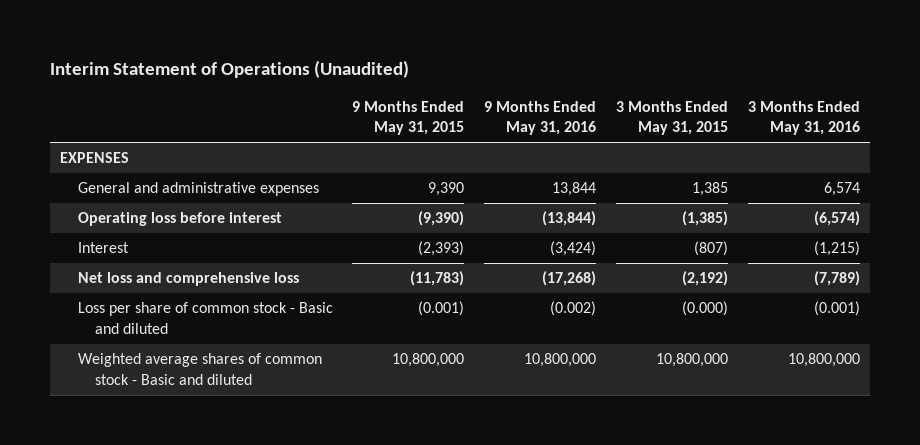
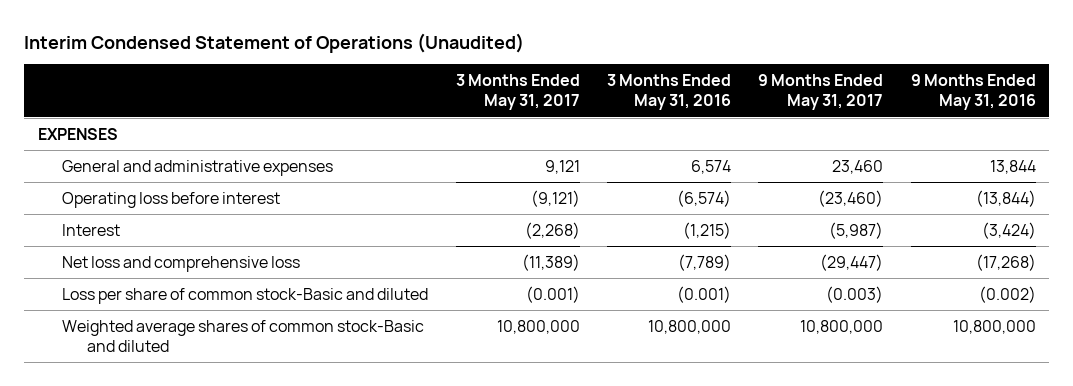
- Interim Statement of Operations (Unaudited)
+ Interim Condensed Statement of Operations (Unaudited)
- | 9 Months Ended May 31, 2015 | 9 Months Ended May 31, 2016 | 3 Months Ended May 31, 2015 | 3 Months Ended May 31, 2016
+ | 3 Months Ended May 31, 2017 | 3 Months Ended May 31, 2016 | 9 Months Ended May 31, 2017 | 9 Months Ended May 31, 2016
- Loss per share of common stock - Basic and diluted | (0.001) | (0.002) | (0.000) | (0.001)
- Weighted average shares of common stock - Basic and diluted | 10,800,000 | 10,800,000 | 10,800,000 | 10,800,000
+ Loss per share of common stock-Basic and diluted | (0.001) | (0.001) | (0.003) | (0.002)
+ Weighted average shares of common stock-Basic and diluted | 10,800,000 | 10,800,000 | 10,800,000 | 10,800,000

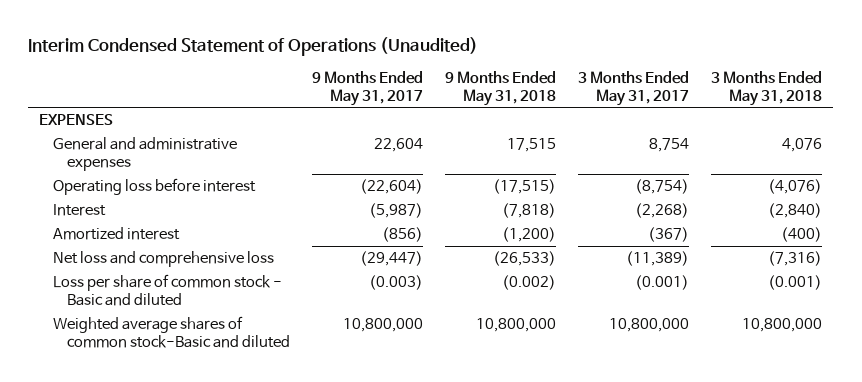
- | 3 Months Ended May 31, 2017 | 3 Months Ended May 31, 2016 | 9 Months Ended May 31, 2017 | 9 Months Ended May 31, 2016
+ | 9 Months Ended May 31, 2017 | 9 Months Ended May 31, 2018 | 3 Months Ended May 31, 2017 | 3 Months Ended May 31, 2018
- General and administrative expenses | 9,121 | 6,574 | 23,460 | 13,844
- Operating loss before interest | (9,121) | (6,574) | (23,460) | (13,844)
+ General and administrative expenses | 22,604 | 17,515 | 8,754 | 4,076
+ Operating loss before interest | (22,604) | (17,515) | (8,754) | (4,076)
+ Amortized interest | (856) | (1,200) | (367) | (400)
- Loss per share of common stock-Basic and diluted | (0.001) | (0.001) | (0.003) | (0.002)
+ Loss per share of common stock - Basic and diluted | (0.003) | (0.002) | (0.001) | (0.001)

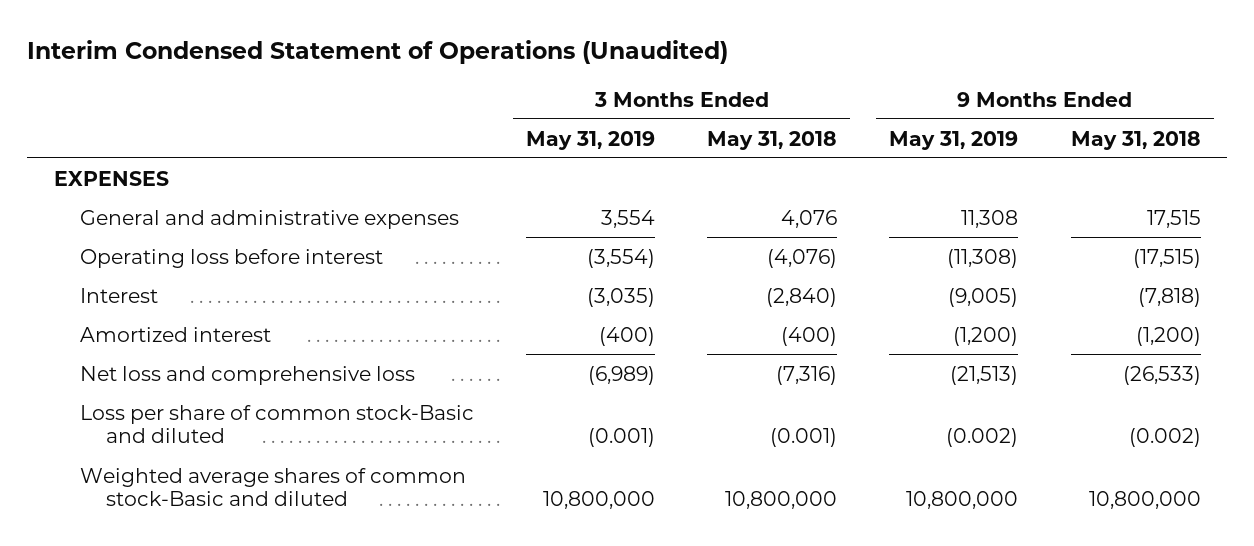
- | 9 Months Ended May 31, 2017 | 9 Months Ended May 31, 2018 | 3 Months Ended May 31, 2017 | 3 Months Ended May 31, 2018
+ | 3 Months Ended May 31, 2019 | 3 Months Ended May 31, 2018 | 9 Months Ended May 31, 2019 | 9 Months Ended May 31, 2018
- Loss per share of common stock - Basic and diluted | (0.003) | (0.002) | (0.001) | (0.001)
+ Loss per share of common stock-Basic and diluted | (0.001) | (0.001) | (0.002) | (0.002)

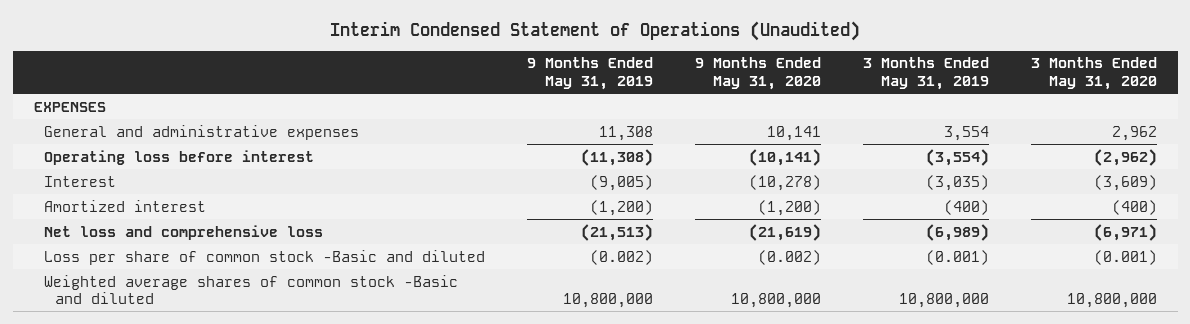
- | 3 Months Ended May 31, 2019 | 3 Months Ended May 31, 2018 | 9 Months Ended May 31, 2019 | 9 Months Ended May 31, 2018
+ | 9 Months Ended May 31, 2019 | 9 Months Ended May 31, 2020 | 3 Months Ended May 31, 2019 | 3 Months Ended May 31, 2020
- Loss per share of common stock-Basic and diluted | (0.001) | (0.001) | (0.002) | (0.002)
- Weighted average shares of common stock-Basic and diluted | 10,800,000 | 10,800,000 | 10,800,000 | 10,800,000
+ Loss per share of common stock -Basic and diluted | (0.002) | (0.002) | (0.001) | (0.001)
+ Weighted average shares of common stock -Basic and diluted | 10,800,000 | 10,800,000 | 10,800,000 | 10,800,000

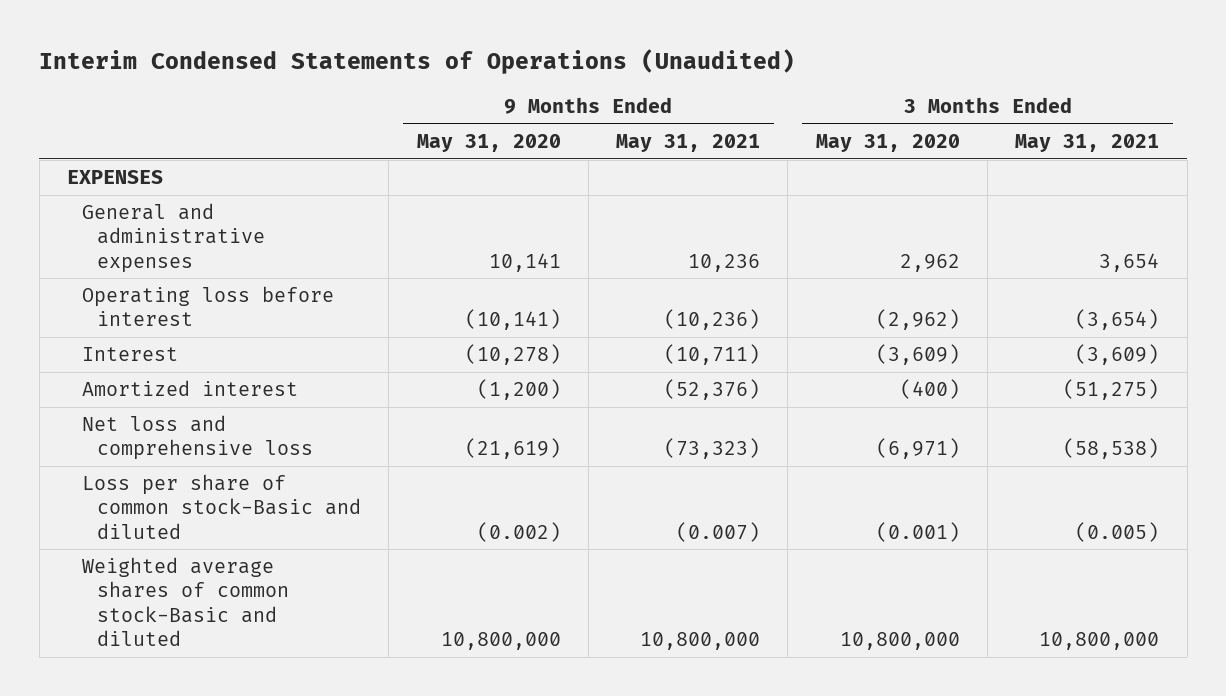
- Interim Condensed Statement of Operations (Unaudited)
+ Interim Condensed Statements of Operations (Unaudited)
- | 9 Months Ended May 31, 2019 | 9 Months Ended May 31, 2020 | 3 Months Ended May 31, 2019 | 3 Months Ended May 31, 2020
+ | 9 Months Ended May 31, 2020 | 9 Months Ended May 31, 2021 | 3 Months Ended May 31, 2020 | 3 Months Ended May 31, 2021
- Loss per share of common stock -Basic and diluted | (0.002) | (0.002) | (0.001) | (0.001)
- Weighted average shares of common stock -Basic and diluted | 10,800,000 | 10,800,000 | 10,800,000 | 10,800,000
+ Loss per share of common stock-Basic and diluted | (0.002) | (0.007) | (0.001) | (0.005)
+ Weighted average shares of common stock-Basic and diluted | 10,800,000 | 10,800,000 | 10,800,000 | 10,800,000

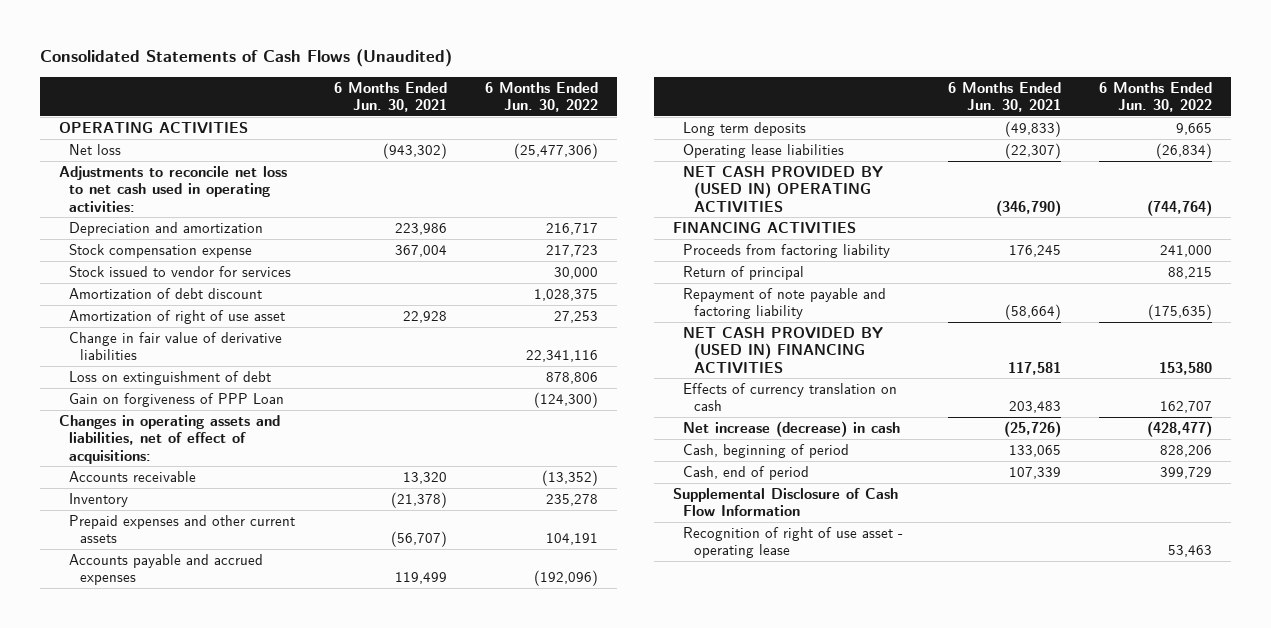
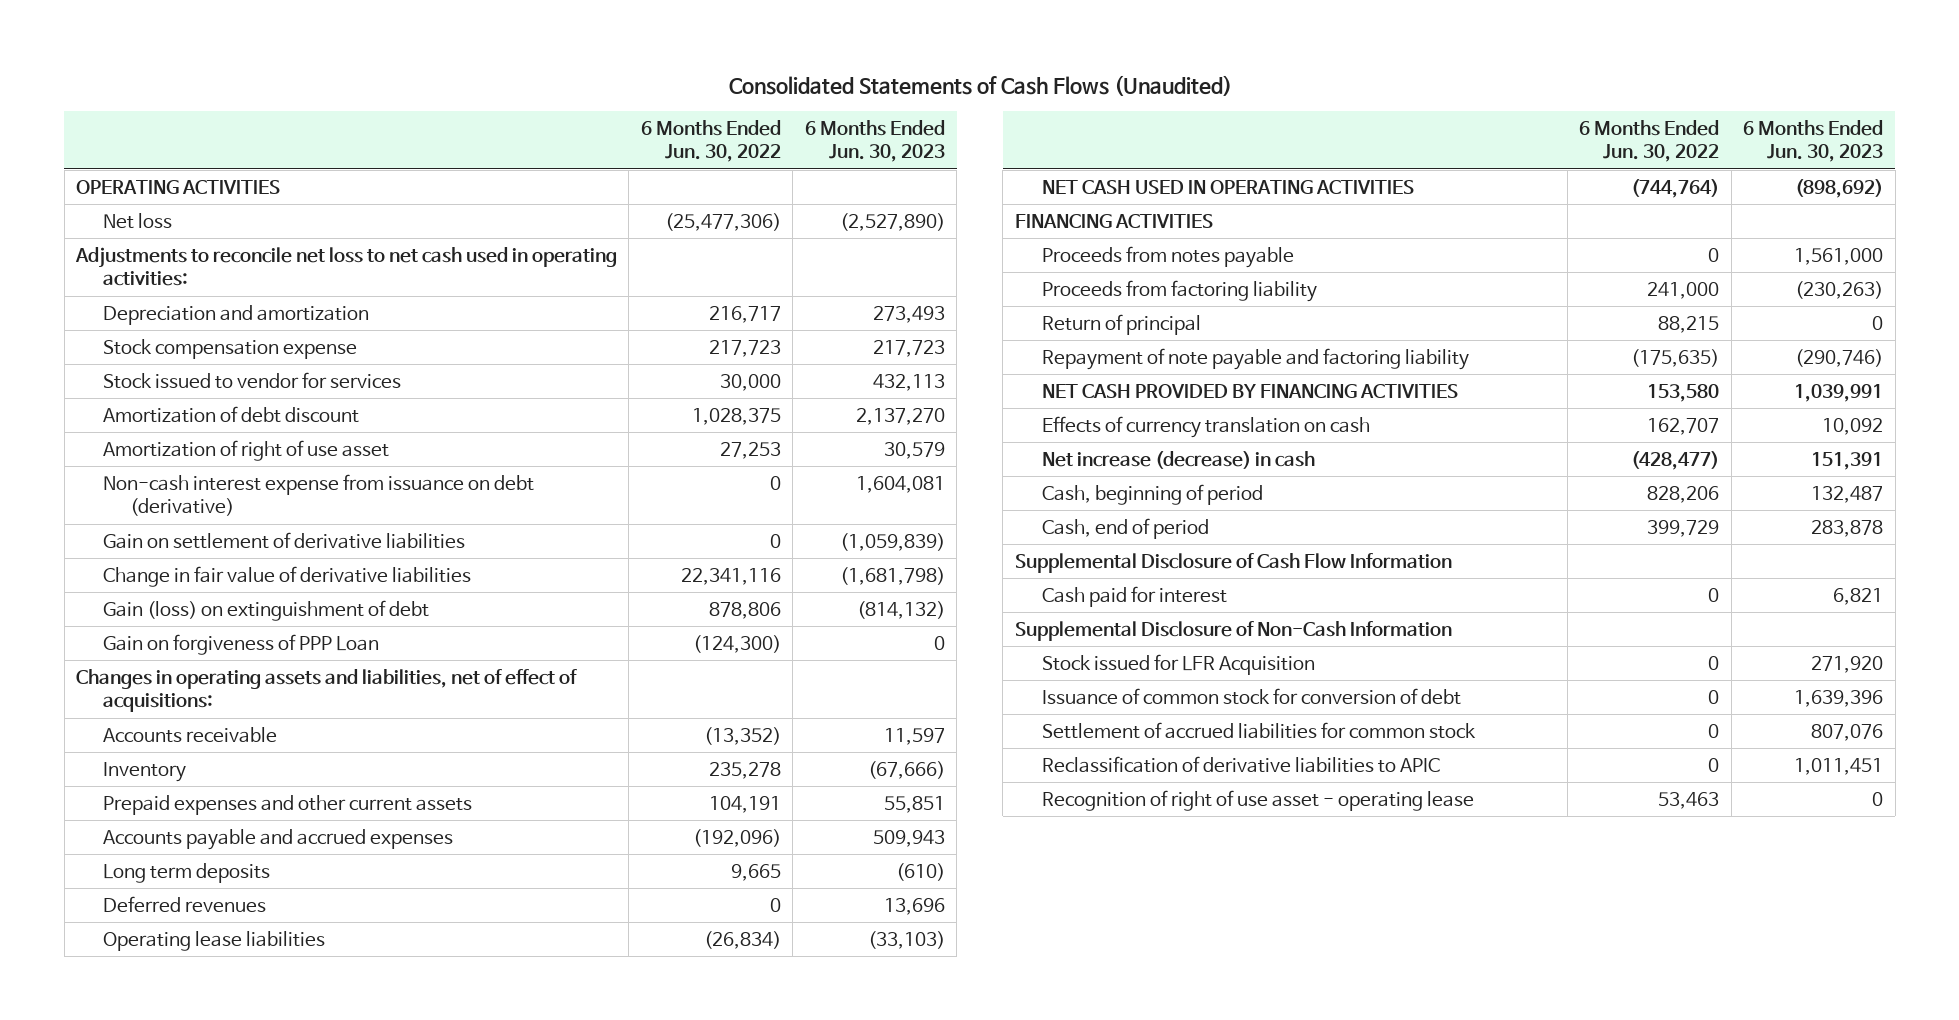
- | 6 Months Ended Jun. 30, 2021 | 6 Months Ended Jun. 30, 2022
+ | 6 Months Ended Jun. 30, 2022 | 6 Months Ended Jun. 30, 2023
+ Non-cash interest expense from issuance on debt (derivative) | 0 | 1,604,081
+ Gain on settlement of derivative liabilities | 0 | (1,059,839)
- Loss on extinguishment of debt | | 878,806
+ Gain (loss) on extinguishment of debt | 878,806 | (814,132)
+ Deferred revenues | 0 | 13,696
- NET CASH PROVIDED BY (USED IN) OPERATING ACTIVITIES | (346,790) | (744,764)
+ NET CASH USED IN OPERATING ACTIVITIES | (744,764) | (898,692)
+ Proceeds from notes payable | 0 | 1,561,000
- NET CASH PROVIDED BY (USED IN) FINANCING ACTIVITIES | 117,581 | 153,580
+ NET CASH PROVIDED BY FINANCING ACTIVITIES | 153,580 | 1,039,991
+ Cash paid for interest | 0 | 6,821
+ Supplemental Disclosure of Non-Cash Information
+ Stock issued for LFR Acquisition | 0 | 271,920
+ Issuance of common stock for conversion of debt | 0 | 1,639,396
+ Settlement of accrued liabilities for common stock | 0 | 807,076
+ Reclassification of derivative liabilities to APIC | 0 | 1,011,451

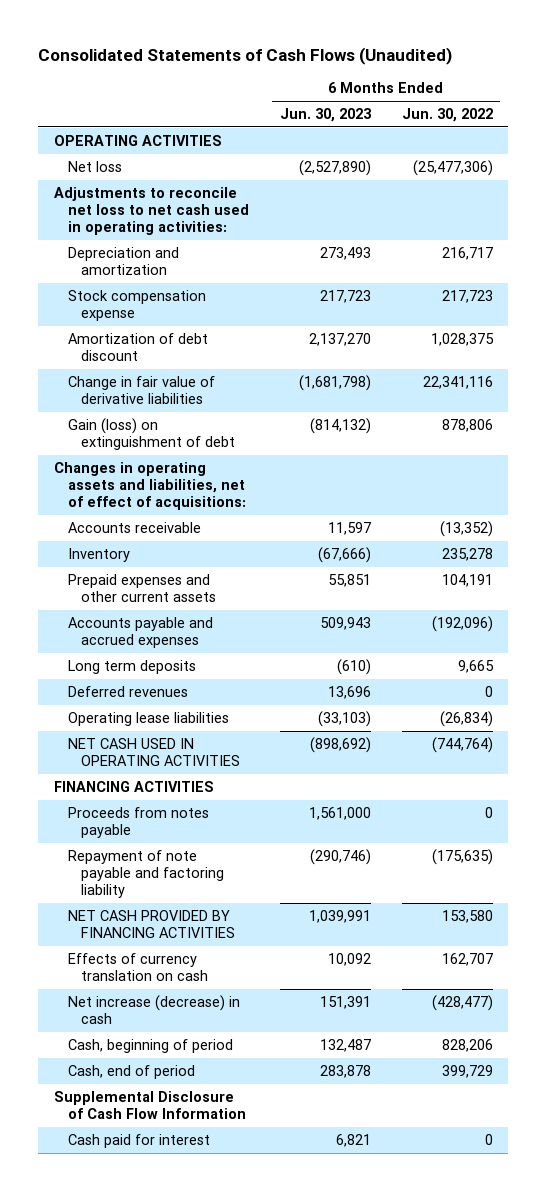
- | 6 Months Ended Jun. 30, 2022 | 6 Months Ended Jun. 30, 2023
+ | 6 Months Ended Jun. 30, 2023 | 6 Months Ended Jun. 30, 2022
- Stock issued to vendor for services | 30,000 | 432,113
- Amortization of right of use asset | 27,253 | 30,579
- Non-cash interest expense from issuance on debt (derivative) | 0 | 1,604,081
- Gain on settlement of derivative liabilities | 0 | (1,059,839)
- Gain on forgiveness of PPP Loan | (124,300) | 0
- Proceeds from factoring liability | 241,000 | (230,263)
- Return of principal | 88,215 | 0
- Supplemental Disclosure of Non-Cash Information
- Stock issued for LFR Acquisition | 0 | 271,920
- Issuance of common stock for conversion of debt | 0 | 1,639,396
- Settlement of accrued liabilities for common stock | 0 | 807,076
- Reclassification of derivative liabilities to APIC | 0 | 1,011,451
- Recognition of right of use asset - operating lease | 53,463 | 0

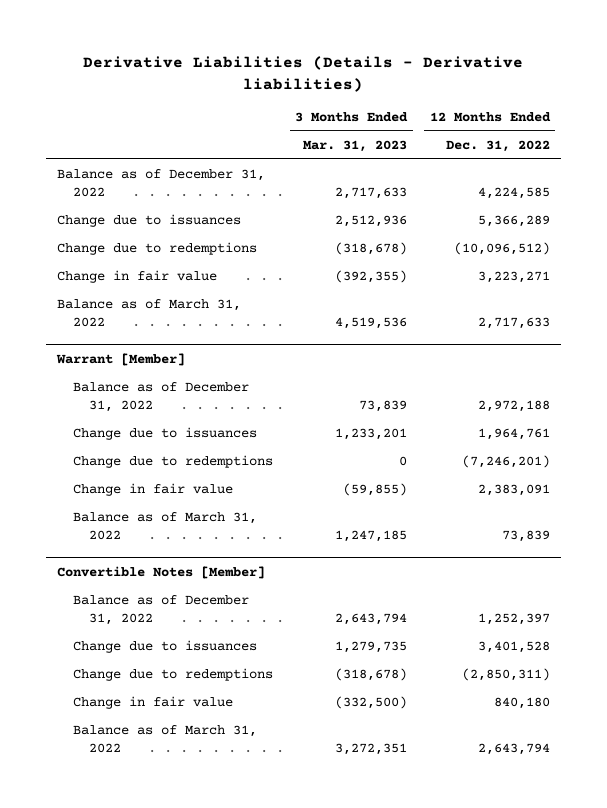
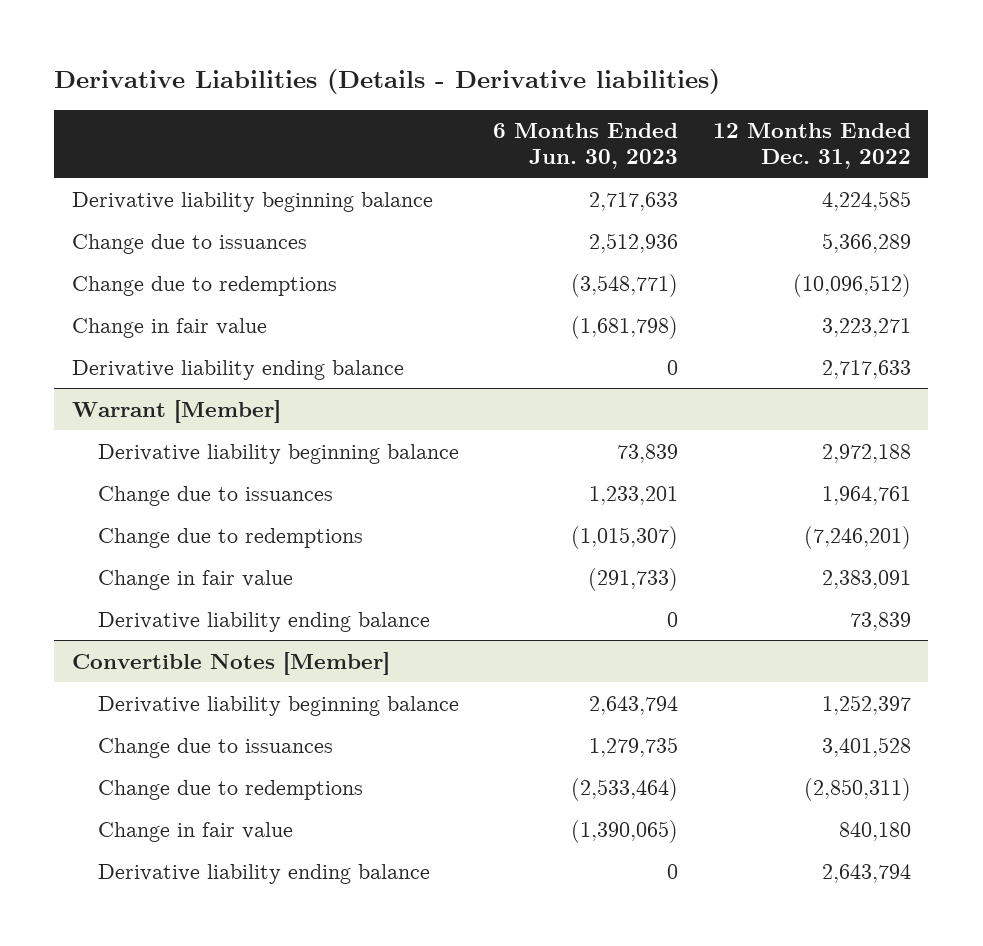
- | 3 Months Ended Mar. 31, 2023 | 12 Months Ended Dec. 31, 2022
+ | 6 Months Ended Jun. 30, 2023 | 12 Months Ended Dec. 31, 2022
- Balance as of December 31, 2022 | 2,717,633 | 4,224,585
+ Derivative liability beginning balance | 2,717,633 | 4,224,585
- Balance as of March 31, 2022 | 4,519,536 | 2,717,633
+ Derivative liability ending balance | 0 | 2,717,633
@ Warrant [Member]
- Balance as of December 31, 2022 | 73,839 | 2,972,188
+ Derivative liability beginning balance | 73,839 | 2,972,188
- Balance as of March 31, 2022 | 1,247,185 | 73,839
+ Derivative liability ending balance | 0 | 73,839
@ Convertible Notes [Member]
- Balance as of December 31, 2022 | 2,643,794 | 1,252,397
+ Derivative liability beginning balance | 2,643,794 | 1,252,397
- Balance as of March 31, 2022 | 3,272,351 | 2,643,794
+ Derivative liability ending balance | 0 | 2,643,794

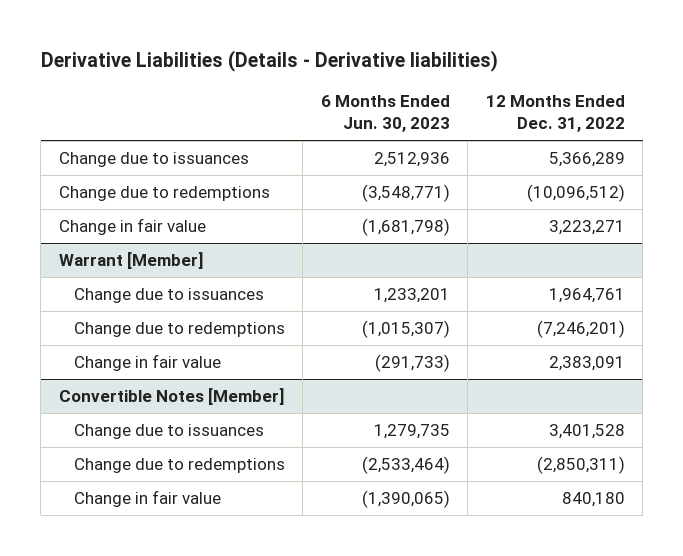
- Derivative liability beginning balance | 2,717,633 | 4,224,585
- Derivative liability ending balance | 0 | 2,717,633
@ Warrant [Member]
- Derivative liability beginning balance | 73,839 | 2,972,188
- Derivative liability ending balance | 0 | 73,839
@ Convertible Notes [Member]
- Derivative liability beginning balance | 2,643,794 | 1,252,397
- Derivative liability ending balance | 0 | 2,643,794

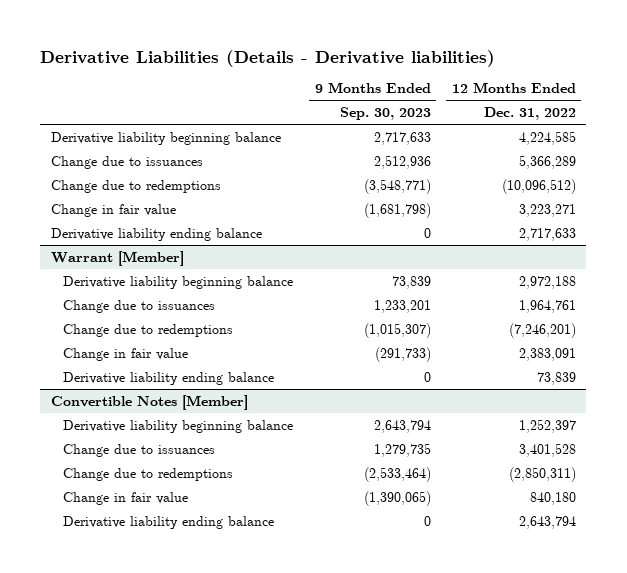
- | 6 Months Ended Jun. 30, 2023 | 12 Months Ended Dec. 31, 2022
+ | 9 Months Ended Sep. 30, 2023 | 12 Months Ended Dec. 31, 2022
+ Derivative liability beginning balance | 2,717,633 | 4,224,585
+ Derivative liability ending balance | 0 | 2,717,633
@ Warrant [Member]
+ Derivative liability beginning balance | 73,839 | 2,972,188
+ Derivative liability ending balance | 0 | 73,839
@ Convertible Notes [Member]
+ Derivative liability beginning balance | 2,643,794 | 1,252,397
+ Derivative liability ending balance | 0 | 2,643,794

